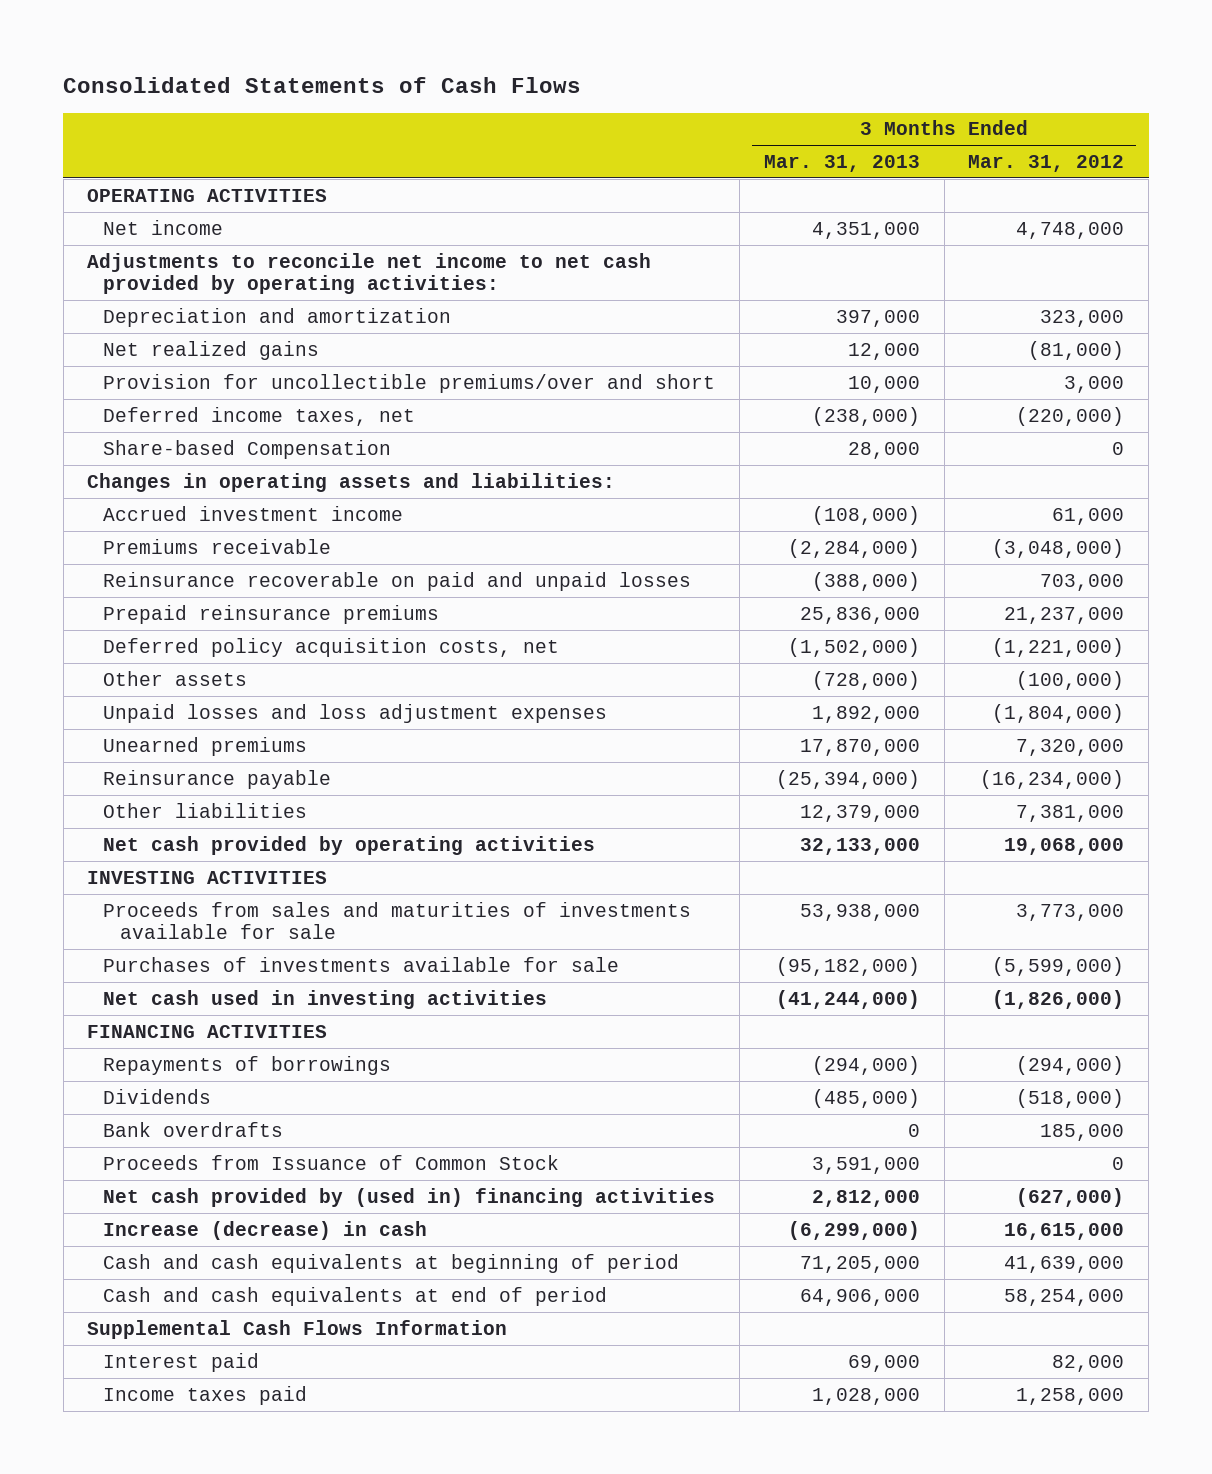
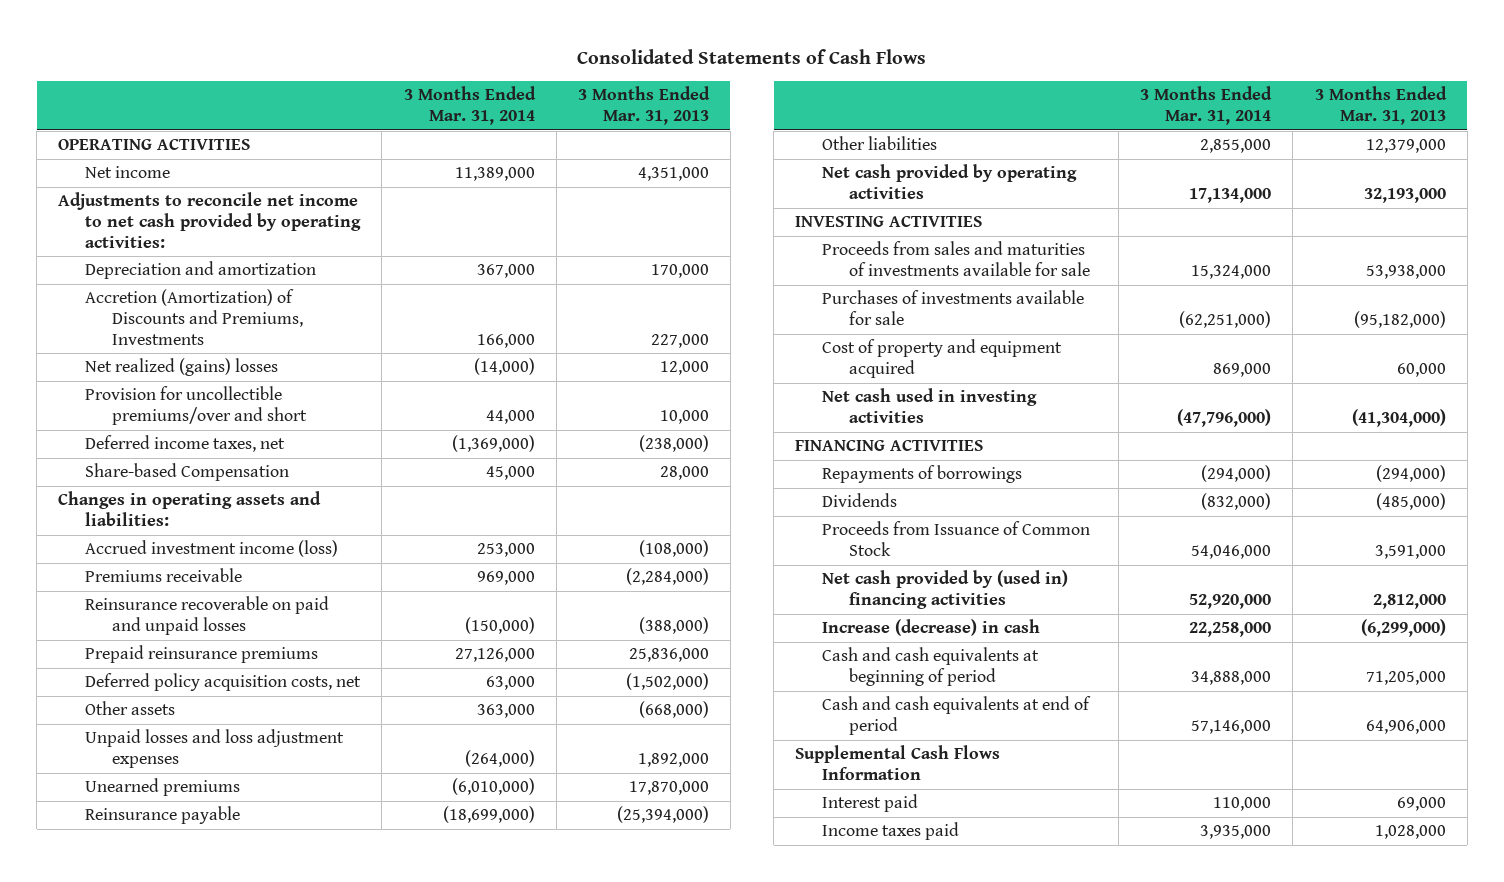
- | 3 Months Ended Mar. 31, 2013 | 3 Months Ended Mar. 31, 2012
+ | 3 Months Ended Mar. 31, 2014 | 3 Months Ended Mar. 31, 2013
- Depreciation and amortization | 397,000 | 323,000
- Net realized gains | 12,000 | (81,000)
+ Depreciation and amortization | 367,000 | 170,000
+ Accretion (Amortization) of Discounts and Premiums, Investments | 166,000 | 227,000
+ Net realized (gains) losses | (14,000) | 12,000
- Accrued investment income | (108,000) | 61,000
+ Accrued investment income (loss) | 253,000 | (108,000)
- Other assets | (728,000) | (100,000)
+ Other assets | 363,000 | (668,000)
- Net cash provided by operating activities | 32,133,000 | 19,068,000
+ Net cash provided by operating activities | 17,134,000 | 32,193,000
- Net cash used in investing activities | (41,244,000) | (1,826,000)
+ Cost of property and equipment acquired | 869,000 | 60,000
+ Net cash used in investing activities | (47,796,000) | (41,304,000)
- Bank overdrafts | 0 | 185,000

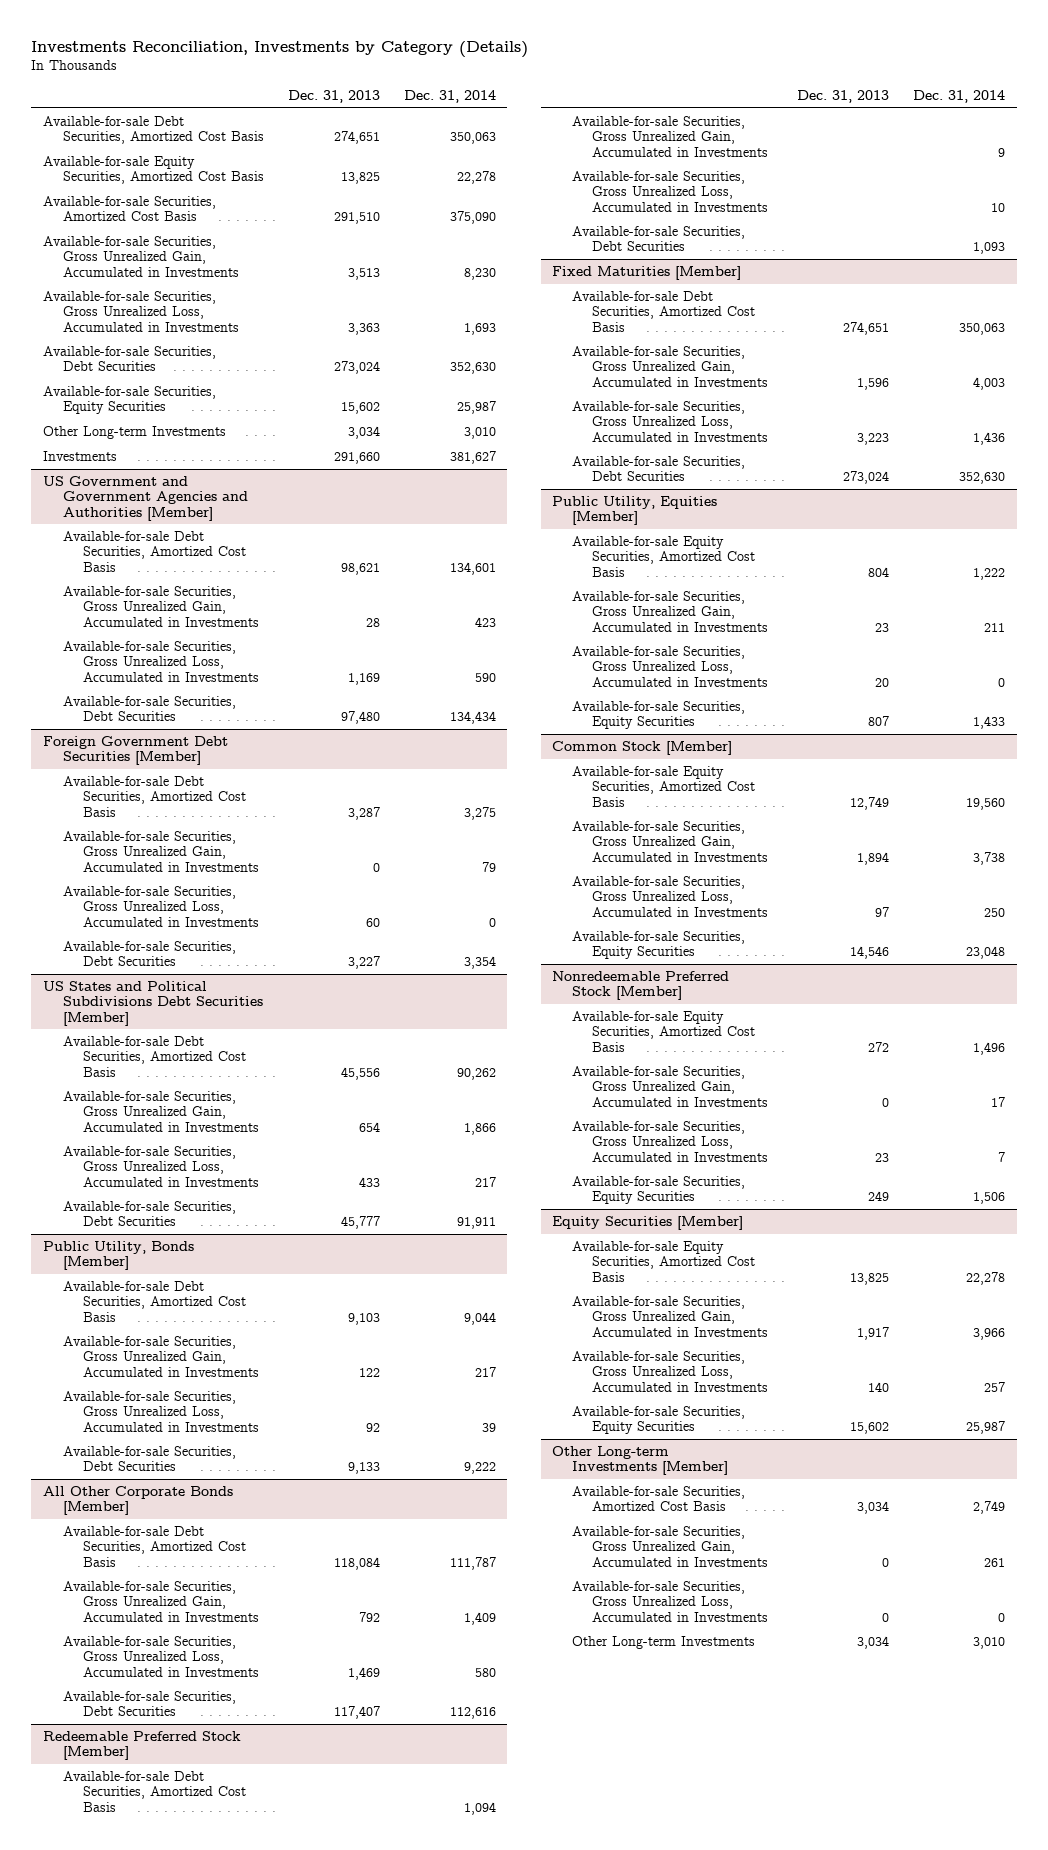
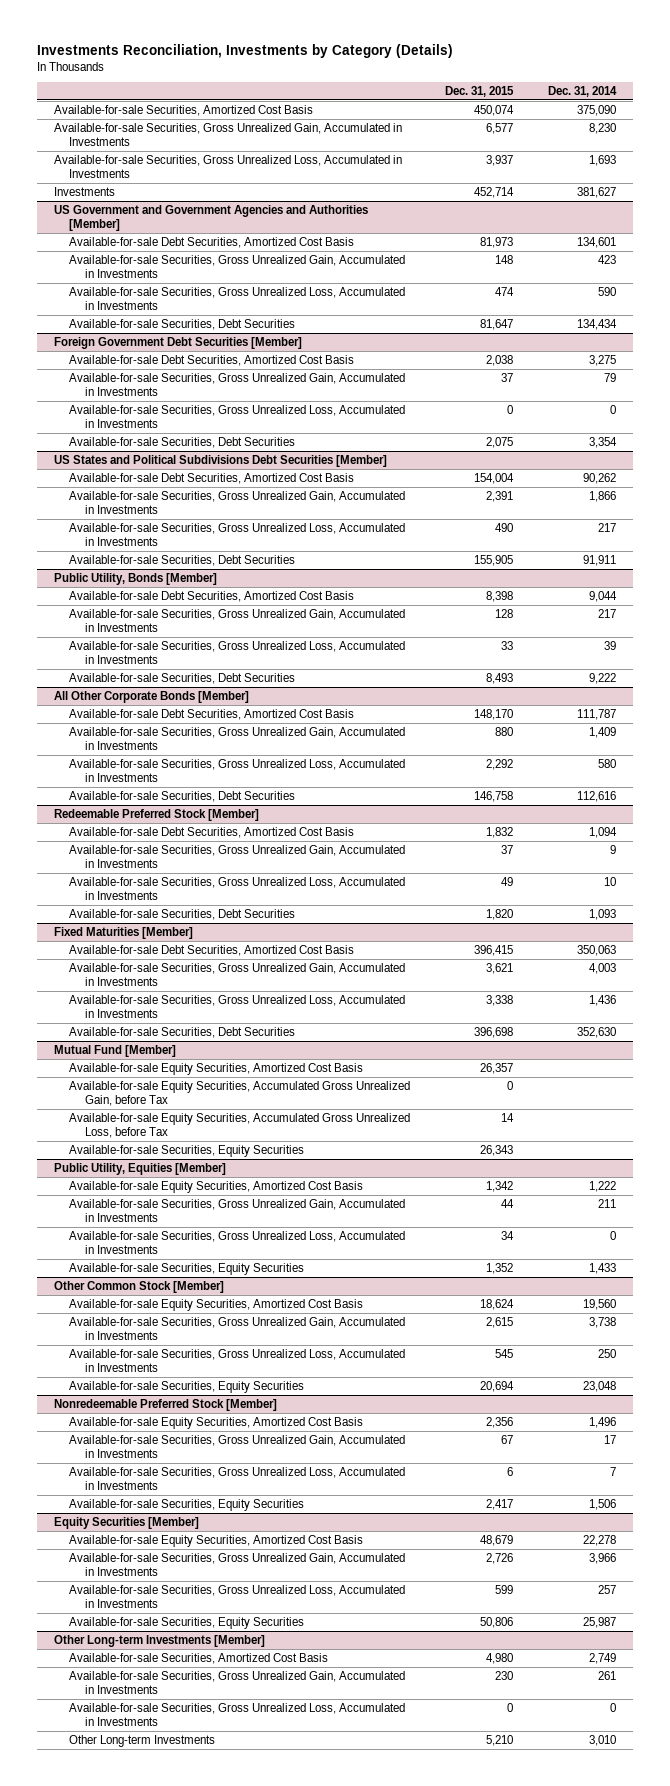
- | Dec. 31, 2013 | Dec. 31, 2014
+ | Dec. 31, 2015 | Dec. 31, 2014
- Available-for-sale Debt Securities, Amortized Cost Basis | 274,651 | 350,063
- Available-for-sale Equity Securities, Amortized Cost Basis | 13,825 | 22,278
- Available-for-sale Securities, Debt Securities | 273,024 | 352,630
- Available-for-sale Securities, Equity Securities | 15,602 | 25,987
- Other Long-term Investments | 3,034 | 3,010
+ Mutual Fund [Member]
+ Available-for-sale Equity Securities, Amortized Cost Basis | 26,357 |
+ Available-for-sale Equity Securities, Accumulated Gross Unrealized Gain, before Tax | 0 |
+ Available-for-sale Equity Securities, Accumulated Gross Unrealized Loss, before Tax | 14 |
+ Available-for-sale Securities, Equity Securities | 26,343 |
- Common Stock [Member]
+ Other Common Stock [Member]

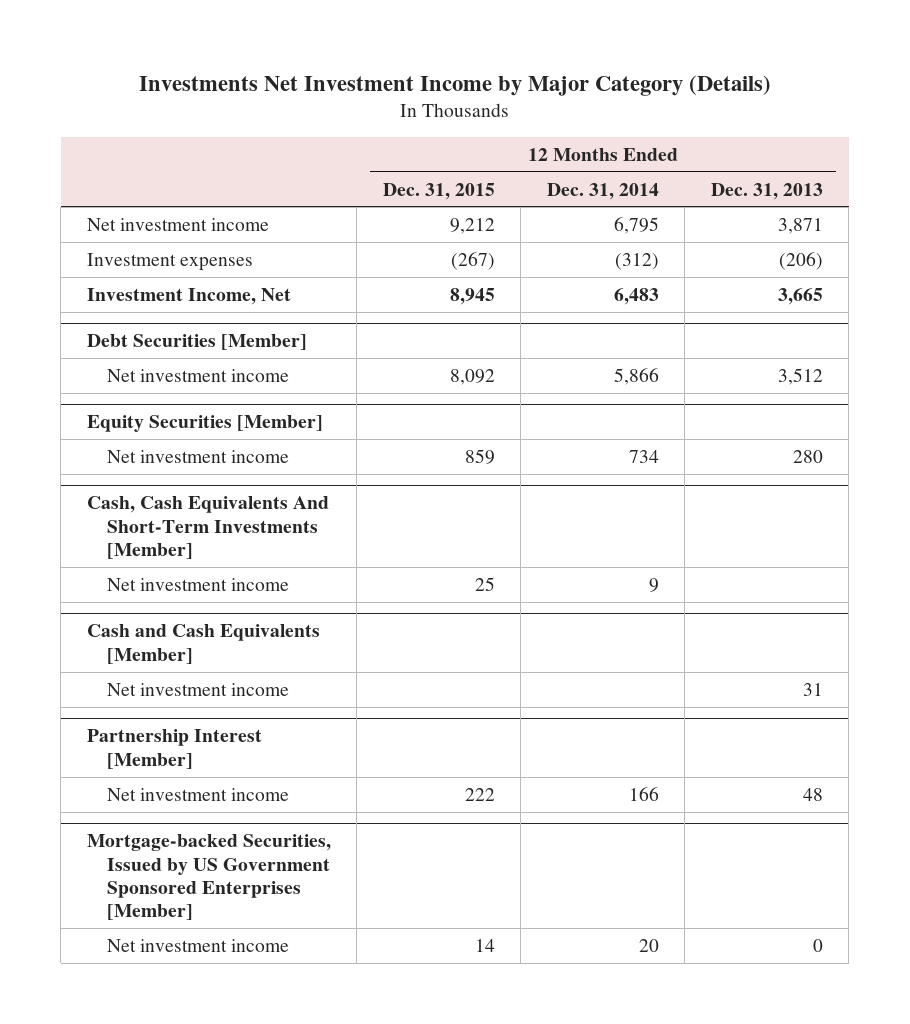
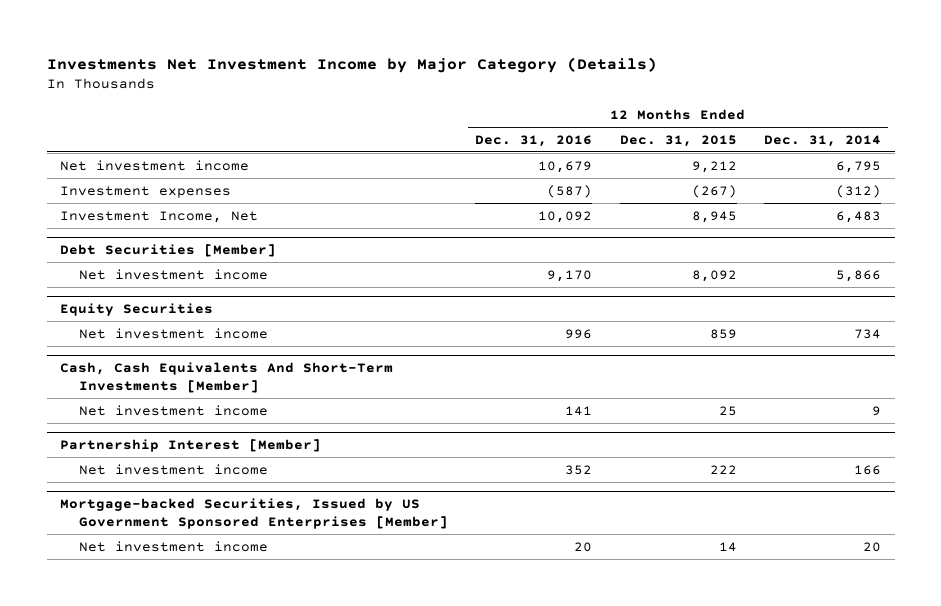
- | 12 Months Ended Dec. 31, 2015 | 12 Months Ended Dec. 31, 2014 | 12 Months Ended Dec. 31, 2013
+ | 12 Months Ended Dec. 31, 2016 | 12 Months Ended Dec. 31, 2015 | 12 Months Ended Dec. 31, 2014
- Equity Securities [Member]
+ Equity Securities
- Cash and Cash Equivalents [Member]
- Net investment income | | | 31

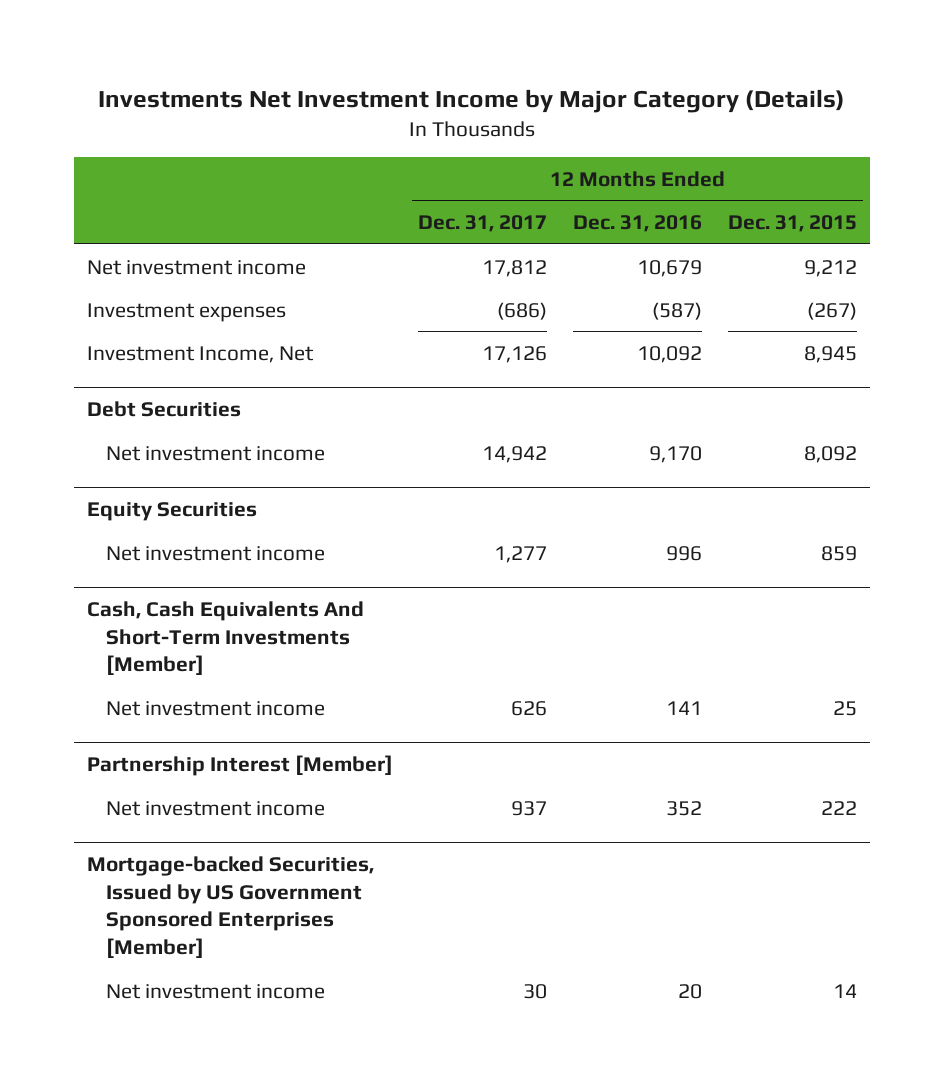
- | 12 Months Ended Dec. 31, 2016 | 12 Months Ended Dec. 31, 2015 | 12 Months Ended Dec. 31, 2014
+ | 12 Months Ended Dec. 31, 2017 | 12 Months Ended Dec. 31, 2016 | 12 Months Ended Dec. 31, 2015
- Debt Securities [Member]
+ Debt Securities

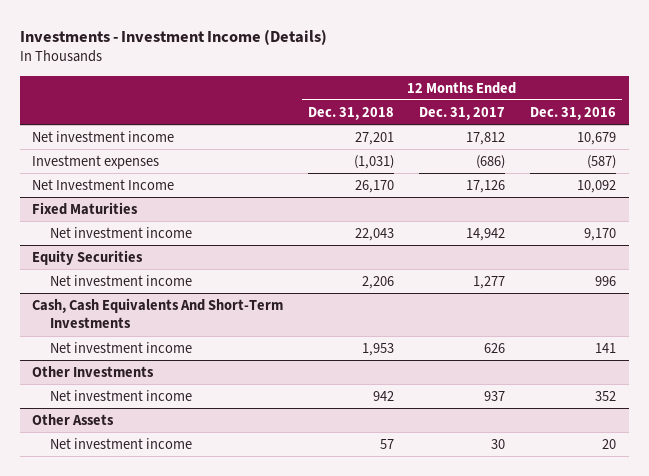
- Investments Net Investment Income by Major Category (Details)
+ Investments - Investment Income (Details)
- | 12 Months Ended Dec. 31, 2017 | 12 Months Ended Dec. 31, 2016 | 12 Months Ended Dec. 31, 2015
+ | 12 Months Ended Dec. 31, 2018 | 12 Months Ended Dec. 31, 2017 | 12 Months Ended Dec. 31, 2016
- Investment Income, Net | 17,126 | 10,092 | 8,945
- Debt Securities
+ Net Investment Income | 26,170 | 17,126 | 10,092
+ Fixed Maturities
- Cash, Cash Equivalents And Short-Term Investments [Member]
+ Cash, Cash Equivalents And Short-Term Investments
- Partnership Interest [Member]
+ Other Investments
- Mortgage-backed Securities, Issued by US Government Sponsored Enterprises [Member]
+ Other Assets

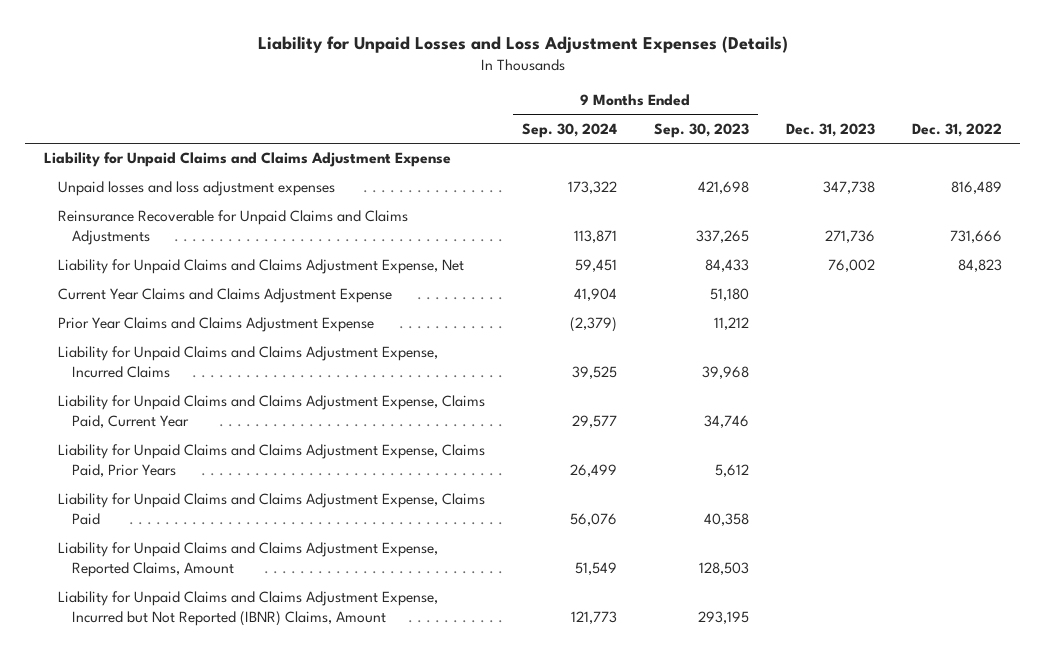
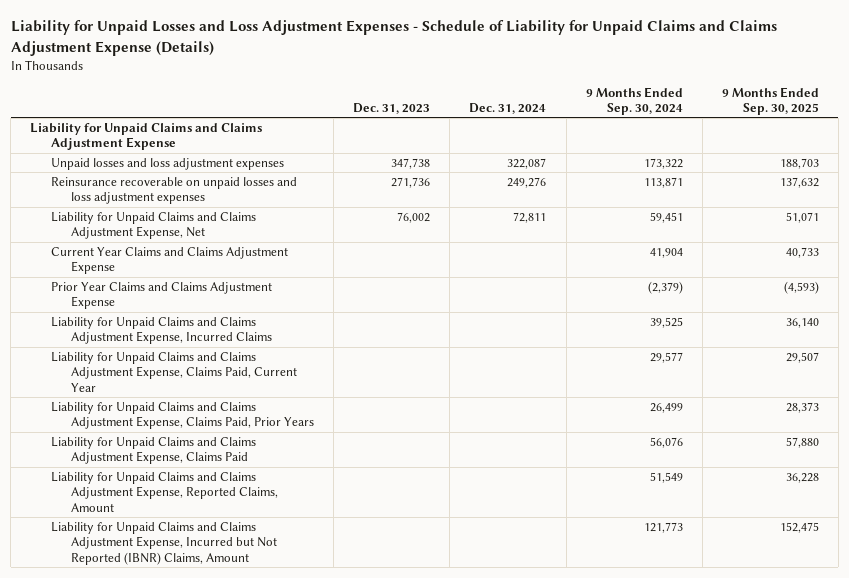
- Liability for Unpaid Losses and Loss Adjustment Expenses (Details)
+ Liability for Unpaid Losses and Loss Adjustment Expenses - Schedule of Liability for Unpaid Claims and Claims Adjustment Expense (Details)
- | 9 Months Ended Sep. 30, 2024 | 9 Months Ended Sep. 30, 2023 | Dec. 31, 2023 | Dec. 31, 2022
+ | Dec. 31, 2023 | Dec. 31, 2024 | 9 Months Ended Sep. 30, 2024 | 9 Months Ended Sep. 30, 2025
- Reinsurance Recoverable for Unpaid Claims and Claims Adjustments | 113,871 | 337,265 | 271,736 | 731,666
+ Reinsurance recoverable on unpaid losses and loss adjustment expenses | 271,736 | 249,276 | 113,871 | 137,632

